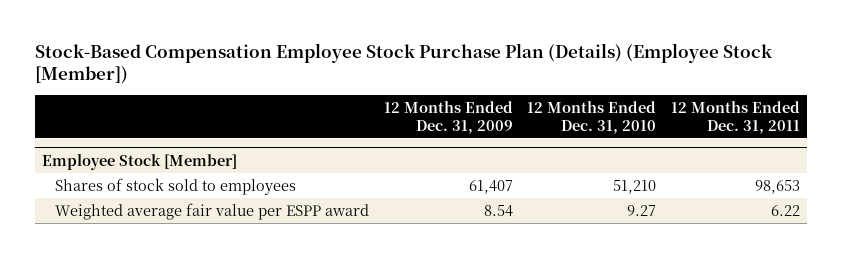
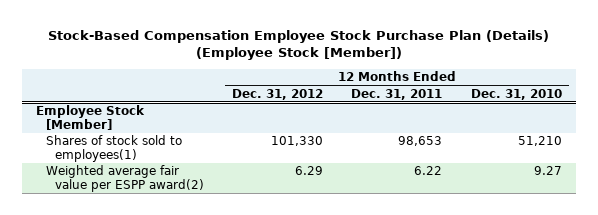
- | 12 Months Ended Dec. 31, 2009 | 12 Months Ended Dec. 31, 2010 | 12 Months Ended Dec. 31, 2011
+ | 12 Months Ended Dec. 31, 2012 | 12 Months Ended Dec. 31, 2011 | 12 Months Ended Dec. 31, 2010
@ Employee Stock [Member]
- Shares of stock sold to employees | 61,407 | 51,210 | 98,653
- Weighted average fair value per ESPP award | 8.54 | 9.27 | 6.22
+ Shares of stock sold to employees(1) | 101,330 | 98,653 | 51,210
+ Weighted average fair value per ESPP award(2) | 6.29 | 6.22 | 9.27

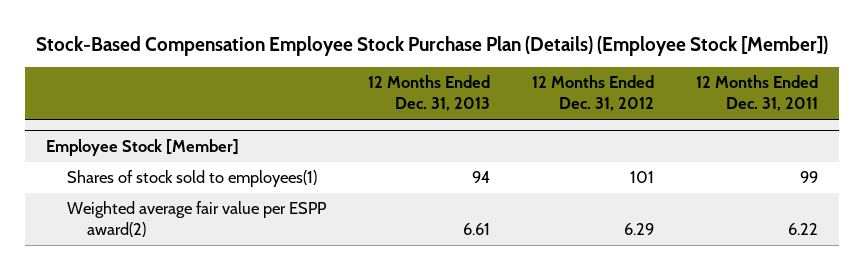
- | 12 Months Ended Dec. 31, 2012 | 12 Months Ended Dec. 31, 2011 | 12 Months Ended Dec. 31, 2010
+ | 12 Months Ended Dec. 31, 2013 | 12 Months Ended Dec. 31, 2012 | 12 Months Ended Dec. 31, 2011
@ Employee Stock [Member]
- Shares of stock sold to employees(1) | 101,330 | 98,653 | 51,210
+ Shares of stock sold to employees(1) | 94 | 101 | 99

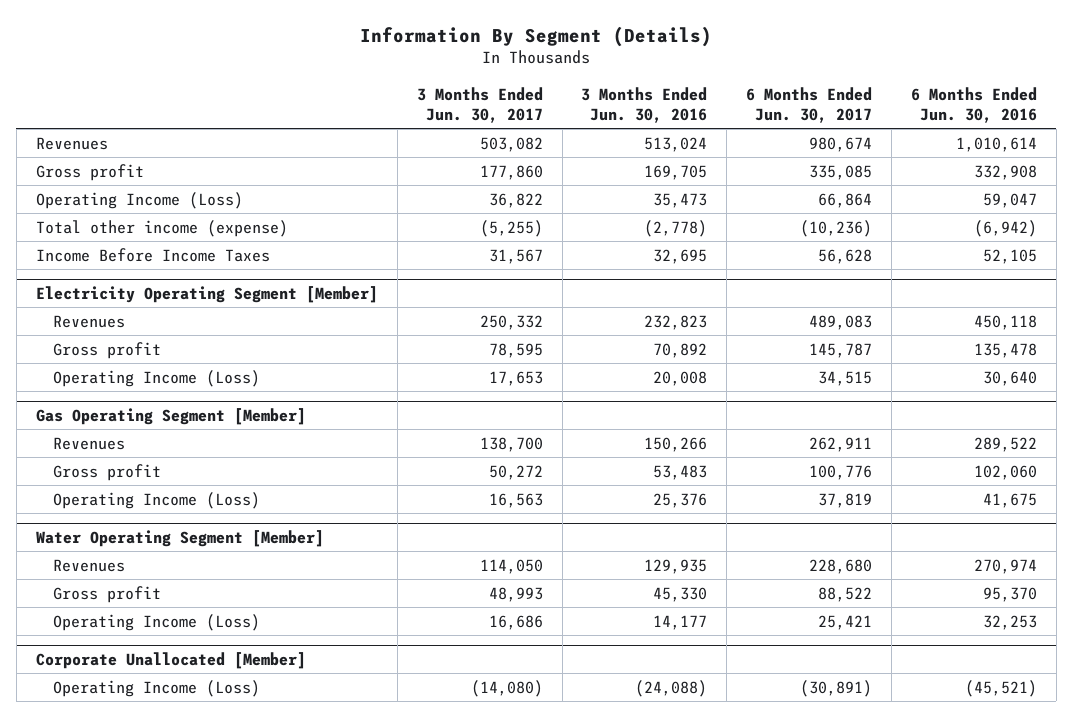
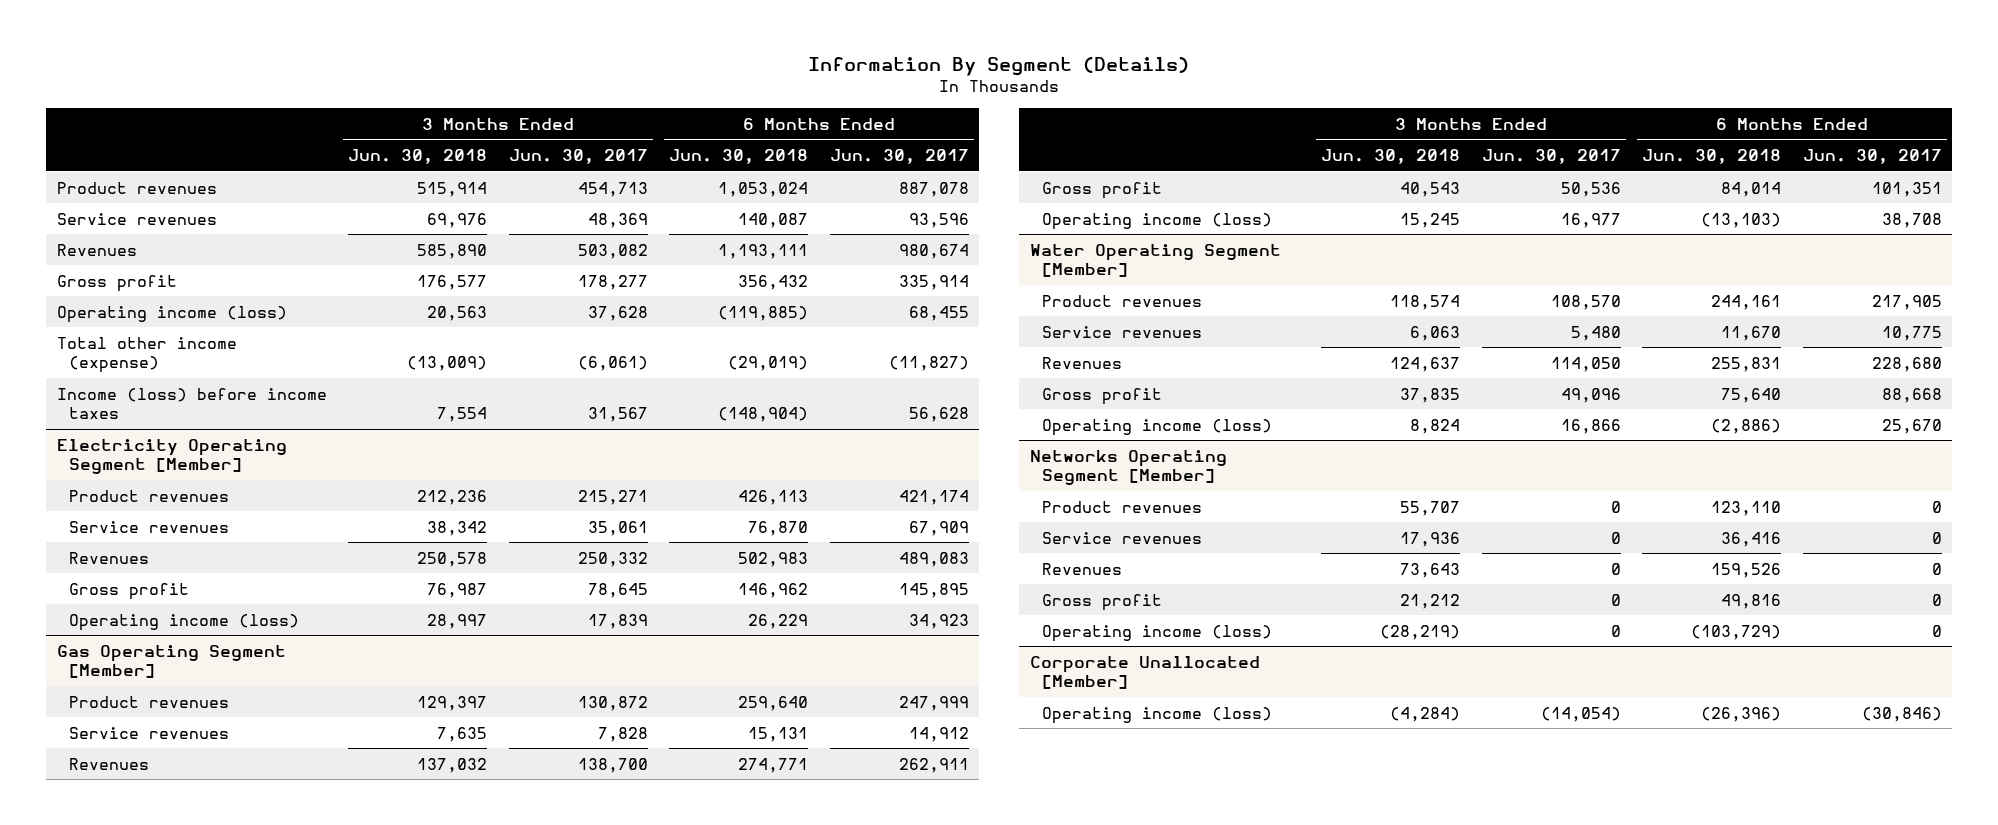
- | 3 Months Ended Jun. 30, 2017 | 3 Months Ended Jun. 30, 2016 | 6 Months Ended Jun. 30, 2017 | 6 Months Ended Jun. 30, 2016
+ | 3 Months Ended Jun. 30, 2018 | 3 Months Ended Jun. 30, 2017 | 6 Months Ended Jun. 30, 2018 | 6 Months Ended Jun. 30, 2017
+ Product revenues | 515,914 | 454,713 | 1,053,024 | 887,078
+ Service revenues | 69,976 | 48,369 | 140,087 | 93,596
- Gross profit | 177,860 | 169,705 | 335,085 | 332,908
- Operating Income (Loss) | 36,822 | 35,473 | 66,864 | 59,047
- Total other income (expense) | (5,255) | (2,778) | (10,236) | (6,942)
- Income Before Income Taxes | 31,567 | 32,695 | 56,628 | 52,105
+ Gross profit | 176,577 | 178,277 | 356,432 | 335,914
+ Operating income (loss) | 20,563 | 37,628 | (119,885) | 68,455
+ Total other income (expense) | (13,009) | (6,061) | (29,019) | (11,827)
+ Income (loss) before income taxes | 7,554 | 31,567 | (148,904) | 56,628
@ Electricity Operating Segment [Member]
+ Product revenues | 212,236 | 215,271 | 426,113 | 421,174
+ Service revenues | 38,342 | 35,061 | 76,870 | 67,909
- Gross profit | 78,595 | 70,892 | 145,787 | 135,478
- Operating Income (Loss) | 17,653 | 20,008 | 34,515 | 30,640
+ Gross profit | 76,987 | 78,645 | 146,962 | 145,895
+ Operating income (loss) | 28,997 | 17,839 | 26,229 | 34,923
@ Gas Operating Segment [Member]
+ Product revenues | 129,397 | 130,872 | 259,640 | 247,999
+ Service revenues | 7,635 | 7,828 | 15,131 | 14,912
- Gross profit | 50,272 | 53,483 | 100,776 | 102,060
- Operating Income (Loss) | 16,563 | 25,376 | 37,819 | 41,675
+ Gross profit | 40,543 | 50,536 | 84,014 | 101,351
+ Operating income (loss) | 15,245 | 16,977 | (13,103) | 38,708
@ Water Operating Segment [Member]
+ Product revenues | 118,574 | 108,570 | 244,161 | 217,905
+ Service revenues | 6,063 | 5,480 | 11,670 | 10,775
- Gross profit | 48,993 | 45,330 | 88,522 | 95,370
- Operating Income (Loss) | 16,686 | 14,177 | 25,421 | 32,253
+ Gross profit | 37,835 | 49,096 | 75,640 | 88,668
+ Operating income (loss) | 8,824 | 16,866 | (2,886) | 25,670
+ Networks Operating Segment [Member]
+ Product revenues | 55,707 | 0 | 123,110 | 0
+ Service revenues | 17,936 | 0 | 36,416 | 0
+ Revenues | 73,643 | 0 | 159,526 | 0
+ Gross profit | 21,212 | 0 | 49,816 | 0
+ Operating income (loss) | (28,219) | 0 | (103,729) | 0
@ Corporate Unallocated [Member]
- Operating Income (Loss) | (14,080) | (24,088) | (30,891) | (45,521)
+ Operating income (loss) | (4,284) | (14,054) | (26,396) | (30,846)

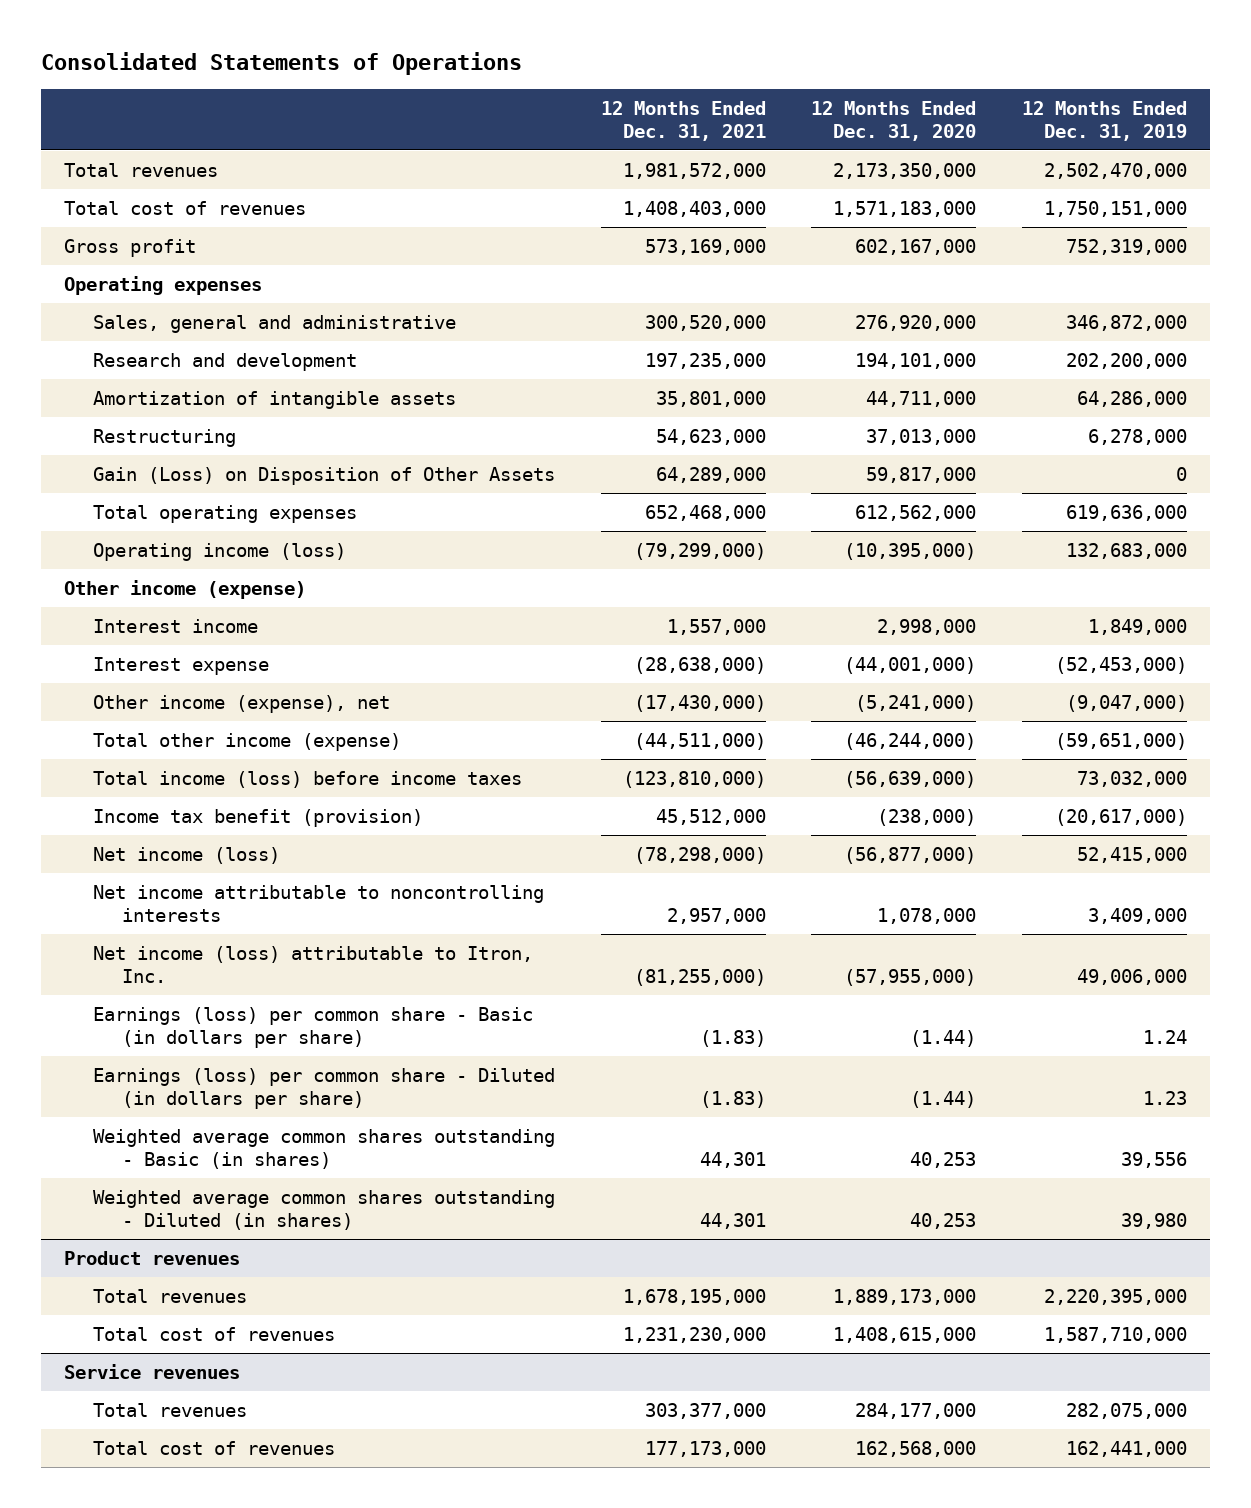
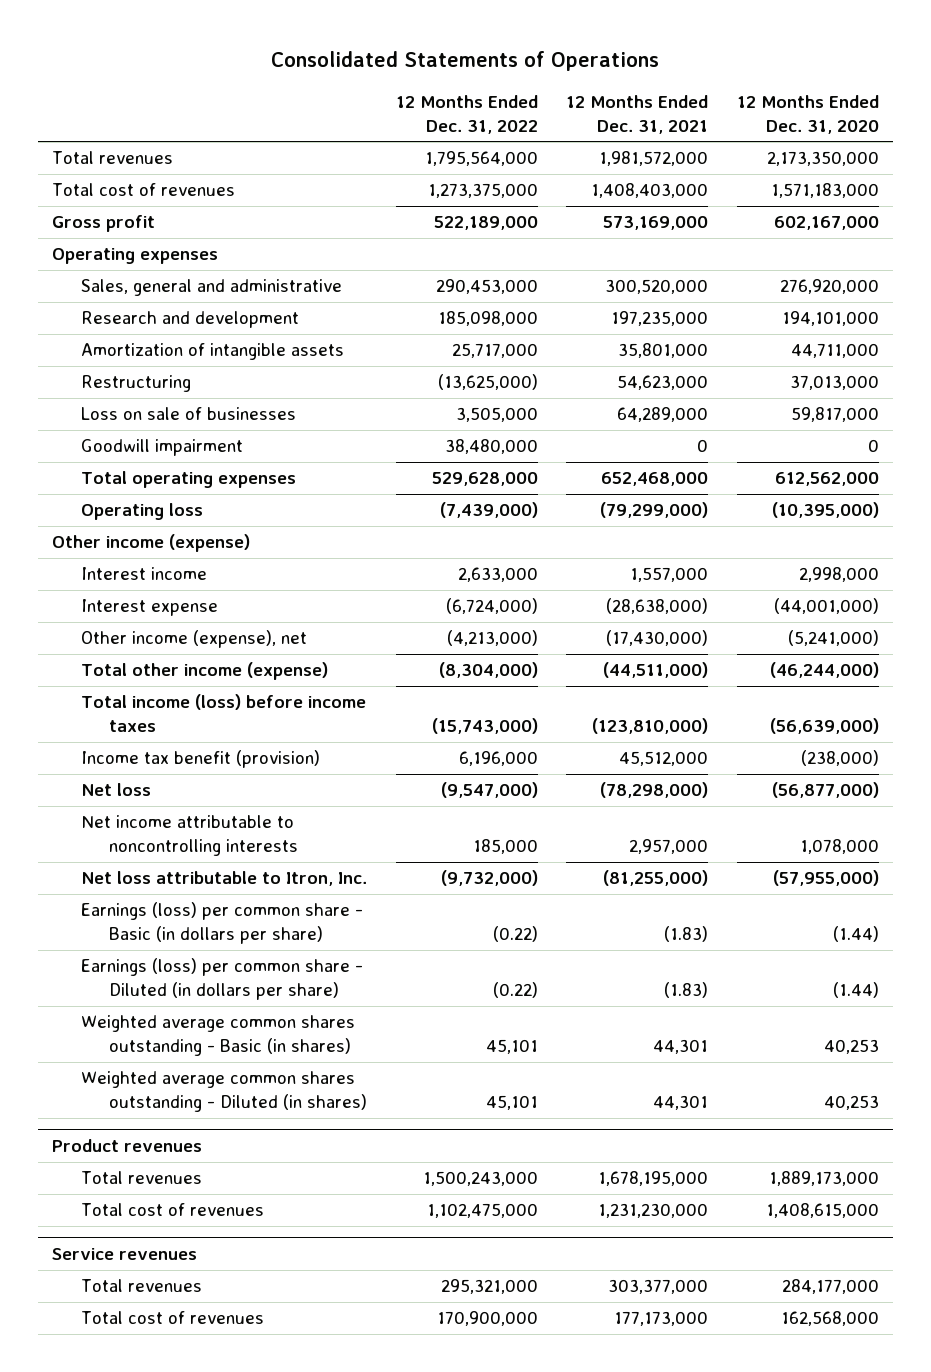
- | 12 Months Ended Dec. 31, 2021 | 12 Months Ended Dec. 31, 2020 | 12 Months Ended Dec. 31, 2019
+ | 12 Months Ended Dec. 31, 2022 | 12 Months Ended Dec. 31, 2021 | 12 Months Ended Dec. 31, 2020
- Gain (Loss) on Disposition of Other Assets | 64,289,000 | 59,817,000 | 0
+ Loss on sale of businesses | 3,505,000 | 64,289,000 | 59,817,000
+ Goodwill impairment | 38,480,000 | 0 | 0
- Operating income (loss) | (79,299,000) | (10,395,000) | 132,683,000
+ Operating loss | (7,439,000) | (79,299,000) | (10,395,000)
- Net income (loss) | (78,298,000) | (56,877,000) | 52,415,000
+ Net loss | (9,547,000) | (78,298,000) | (56,877,000)
- Net income (loss) attributable to Itron, Inc. | (81,255,000) | (57,955,000) | 49,006,000
+ Net loss attributable to Itron, Inc. | (9,732,000) | (81,255,000) | (57,955,000)

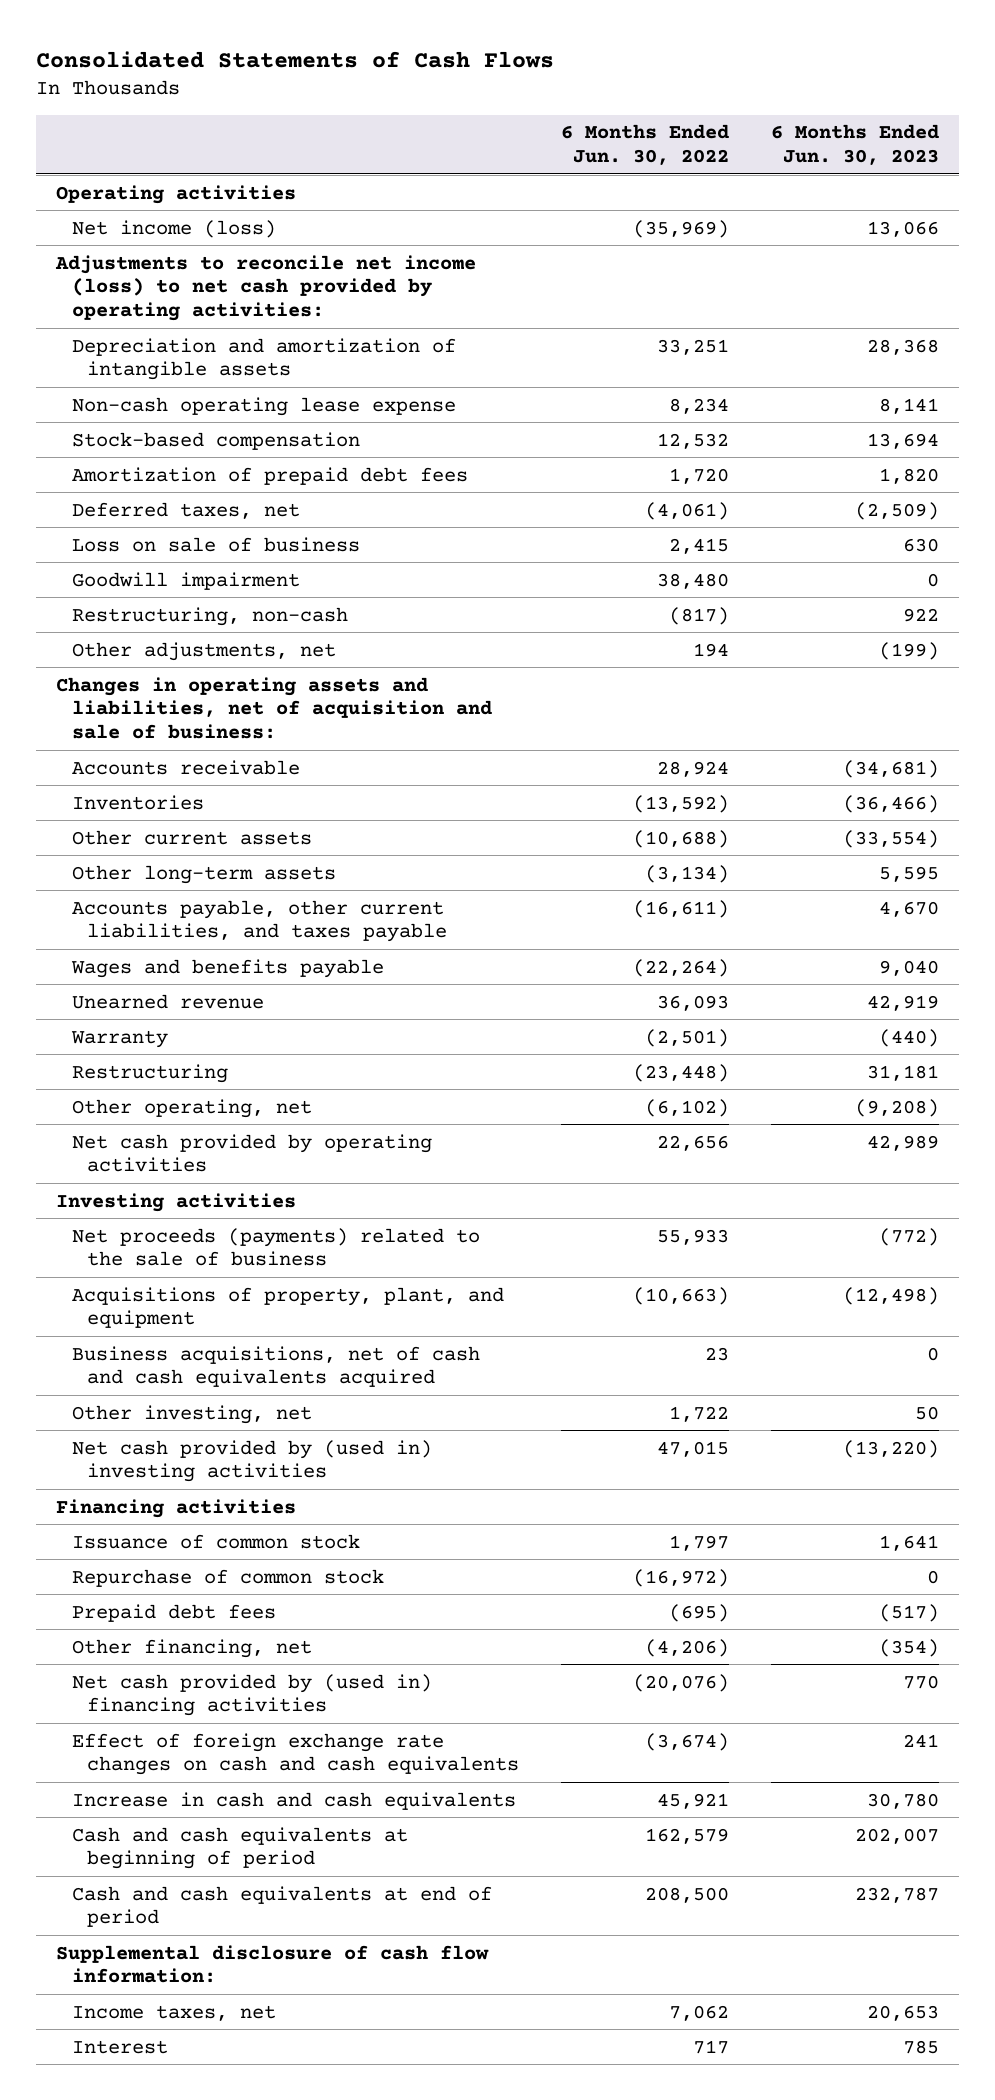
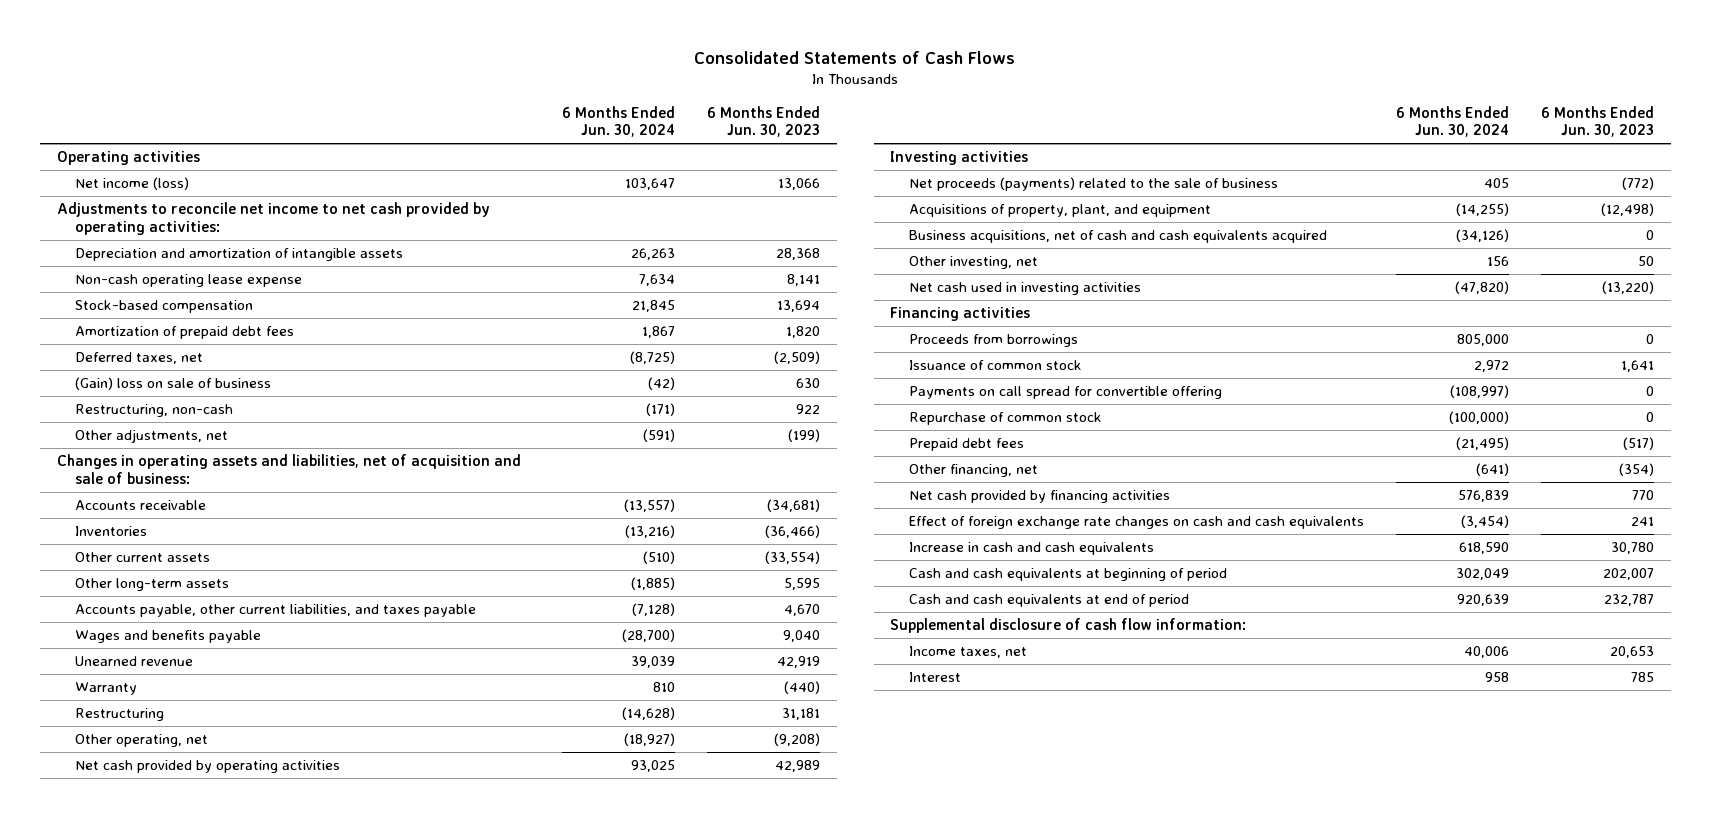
- | 6 Months Ended Jun. 30, 2022 | 6 Months Ended Jun. 30, 2023
+ | 6 Months Ended Jun. 30, 2024 | 6 Months Ended Jun. 30, 2023
- Adjustments to reconcile net income (loss) to net cash provided by operating activities:
+ Adjustments to reconcile net income to net cash provided by operating activities:
- Loss on sale of business | 2,415 | 630
- Goodwill impairment | 38,480 | 0
+ (Gain) loss on sale of business | (42) | 630
- Net cash provided by (used in) investing activities | 47,015 | (13,220)
+ Net cash used in investing activities | (47,820) | (13,220)
+ Proceeds from borrowings | 805,000 | 0
+ Payments on call spread for convertible offering | (108,997) | 0
- Net cash provided by (used in) financing activities | (20,076) | 770
+ Net cash provided by financing activities | 576,839 | 770

